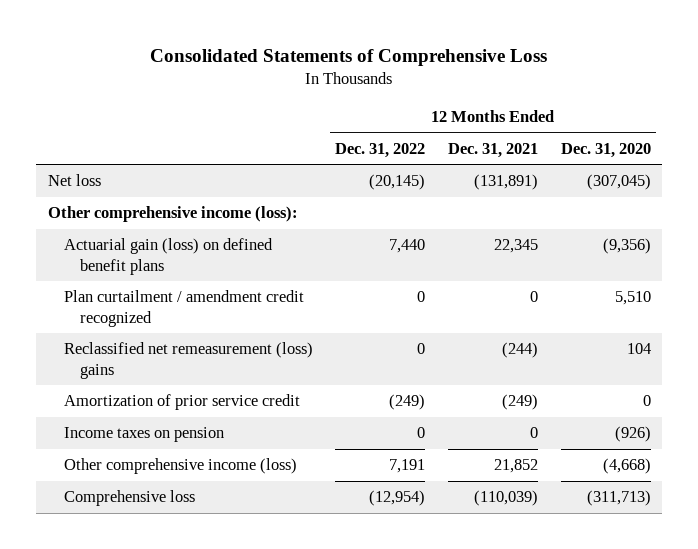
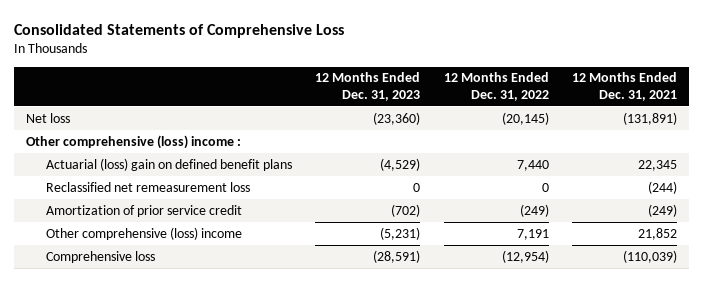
- | 12 Months Ended Dec. 31, 2022 | 12 Months Ended Dec. 31, 2021 | 12 Months Ended Dec. 31, 2020
+ | 12 Months Ended Dec. 31, 2023 | 12 Months Ended Dec. 31, 2022 | 12 Months Ended Dec. 31, 2021
- Other comprehensive income (loss):
- Actuarial gain (loss) on defined benefit plans | 7,440 | 22,345 | (9,356)
- Plan curtailment / amendment credit recognized | 0 | 0 | 5,510
- Reclassified net remeasurement (loss) gains | 0 | (244) | 104
+ Other comprehensive (loss) income :
+ Actuarial (loss) gain on defined benefit plans | (4,529) | 7,440 | 22,345
+ Reclassified net remeasurement loss | 0 | 0 | (244)
- Income taxes on pension | 0 | 0 | (926)
- Other comprehensive income (loss) | 7,191 | 21,852 | (4,668)
+ Other comprehensive (loss) income | (5,231) | 7,191 | 21,852

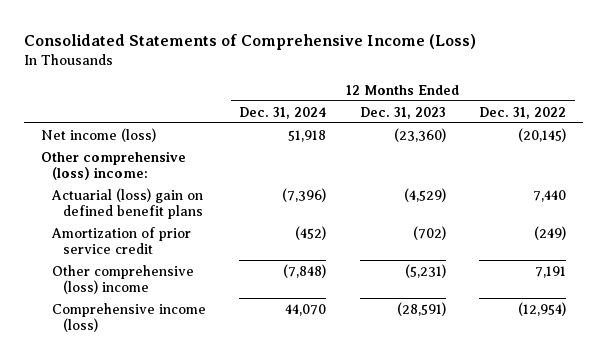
- Consolidated Statements of Comprehensive Loss
+ Consolidated Statements of Comprehensive Income (Loss)
- | 12 Months Ended Dec. 31, 2023 | 12 Months Ended Dec. 31, 2022 | 12 Months Ended Dec. 31, 2021
+ | 12 Months Ended Dec. 31, 2024 | 12 Months Ended Dec. 31, 2023 | 12 Months Ended Dec. 31, 2022
- Net loss | (23,360) | (20,145) | (131,891)
- Other comprehensive (loss) income :
+ Net income (loss) | 51,918 | (23,360) | (20,145)
+ Other comprehensive (loss) income:
- Reclassified net remeasurement loss | 0 | 0 | (244)
- Comprehensive loss | (28,591) | (12,954) | (110,039)
+ Comprehensive income (loss) | 44,070 | (28,591) | (12,954)

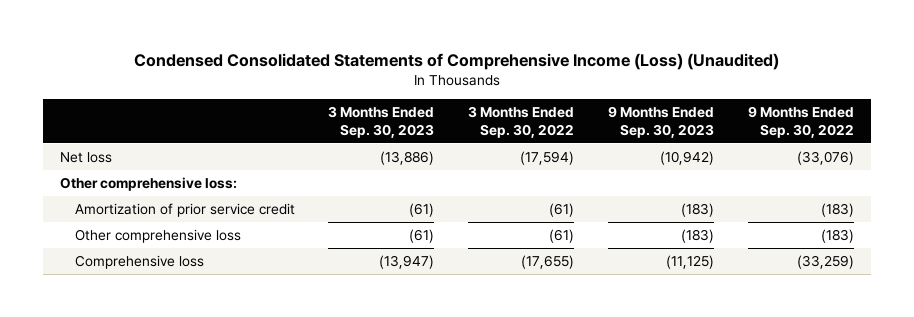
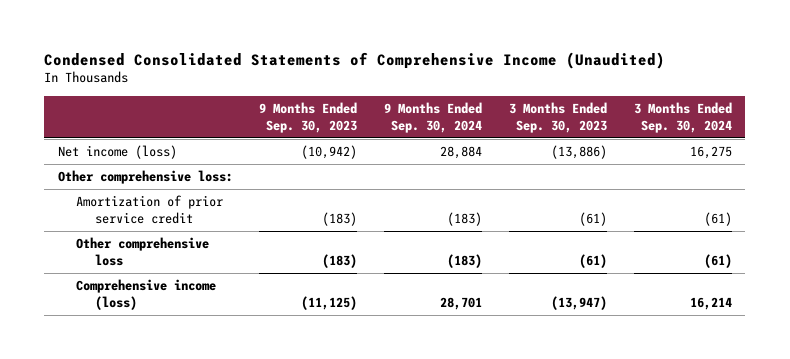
- Condensed Consolidated Statements of Comprehensive Income (Loss) (Unaudited)
+ Condensed Consolidated Statements of Comprehensive Income (Unaudited)
- | 3 Months Ended Sep. 30, 2023 | 3 Months Ended Sep. 30, 2022 | 9 Months Ended Sep. 30, 2023 | 9 Months Ended Sep. 30, 2022
+ | 9 Months Ended Sep. 30, 2023 | 9 Months Ended Sep. 30, 2024 | 3 Months Ended Sep. 30, 2023 | 3 Months Ended Sep. 30, 2024
- Net loss | (13,886) | (17,594) | (10,942) | (33,076)
+ Net income (loss) | (10,942) | 28,884 | (13,886) | 16,275
- Comprehensive loss | (13,947) | (17,655) | (11,125) | (33,259)
+ Comprehensive income (loss) | (11,125) | 28,701 | (13,947) | 16,214

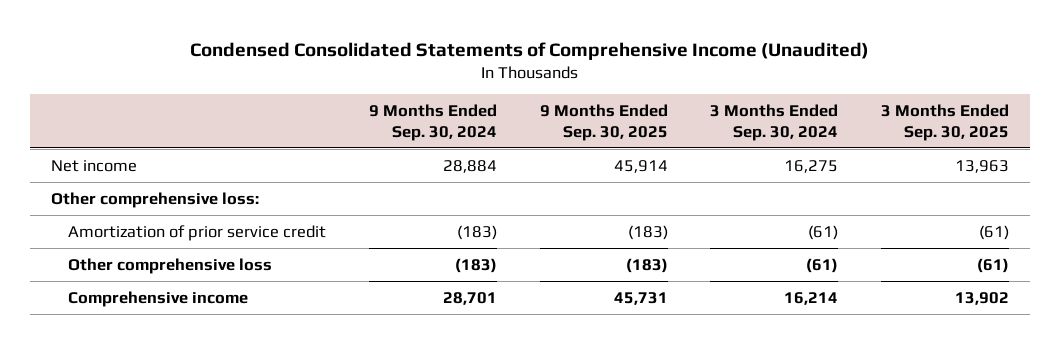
- | 9 Months Ended Sep. 30, 2023 | 9 Months Ended Sep. 30, 2024 | 3 Months Ended Sep. 30, 2023 | 3 Months Ended Sep. 30, 2024
+ | 9 Months Ended Sep. 30, 2024 | 9 Months Ended Sep. 30, 2025 | 3 Months Ended Sep. 30, 2024 | 3 Months Ended Sep. 30, 2025
- Net income (loss) | (10,942) | 28,884 | (13,886) | 16,275
+ Net income | 28,884 | 45,914 | 16,275 | 13,963
- Comprehensive income (loss) | (11,125) | 28,701 | (13,947) | 16,214
+ Comprehensive income | 28,701 | 45,731 | 16,214 | 13,902

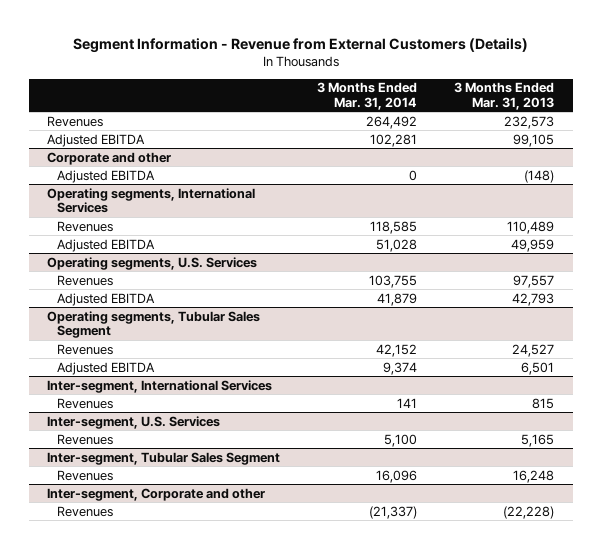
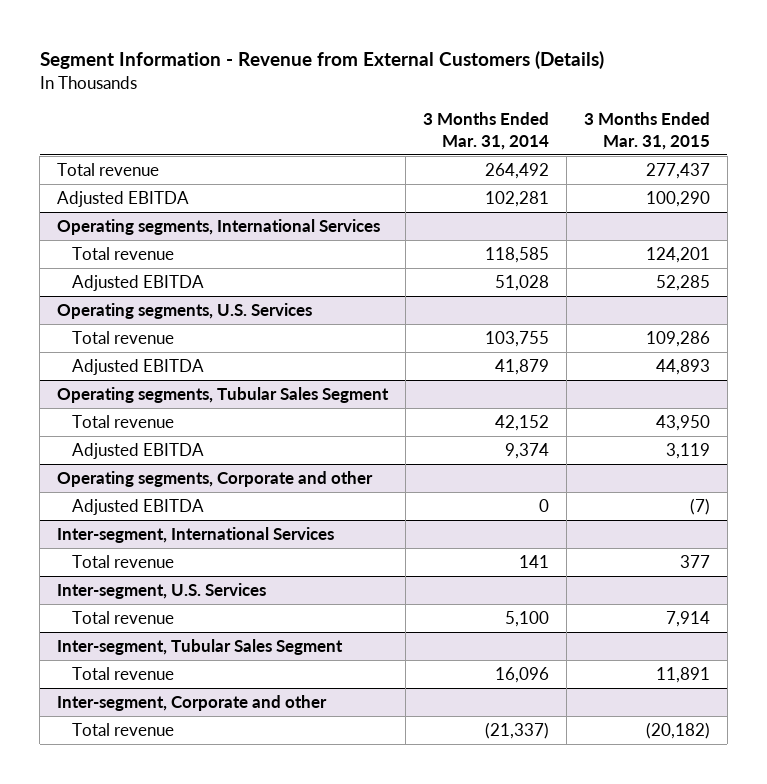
- | 3 Months Ended Mar. 31, 2014 | 3 Months Ended Mar. 31, 2013
+ | 3 Months Ended Mar. 31, 2014 | 3 Months Ended Mar. 31, 2015
- Revenues | 264,492 | 232,573
+ Total revenue | 264,492 | 277,437
- Corporate and other
- Adjusted EBITDA | 0 | (148)
@ Operating segments, International Services
- Revenues | 118,585 | 110,489
+ Total revenue | 118,585 | 124,201
@ Operating segments, U.S. Services
- Revenues | 103,755 | 97,557
+ Total revenue | 103,755 | 109,286
@ Operating segments, Tubular Sales Segment
- Revenues | 42,152 | 24,527
+ Total revenue | 42,152 | 43,950
+ Operating segments, Corporate and other
+ Adjusted EBITDA | 0 | (7)
@ Inter-segment, International Services
- Revenues | 141 | 815
+ Total revenue | 141 | 377
@ Inter-segment, U.S. Services
- Revenues | 5,100 | 5,165
+ Total revenue | 5,100 | 7,914
@ Inter-segment, Tubular Sales Segment
- Revenues | 16,096 | 16,248
+ Total revenue | 16,096 | 11,891
@ Inter-segment, Corporate and other
- Revenues | (21,337) | (22,228)
+ Total revenue | (21,337) | (20,182)

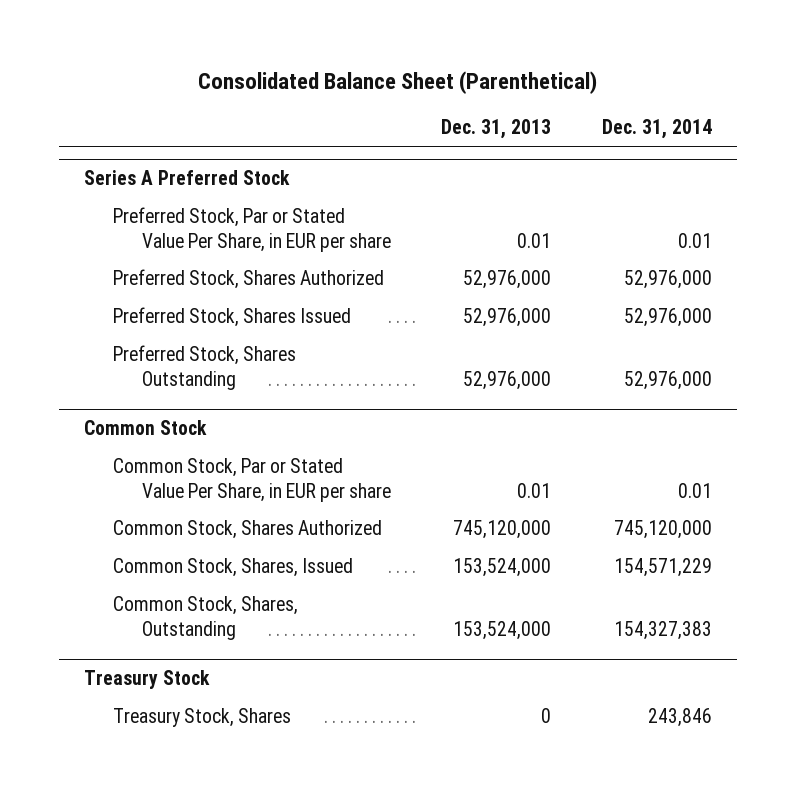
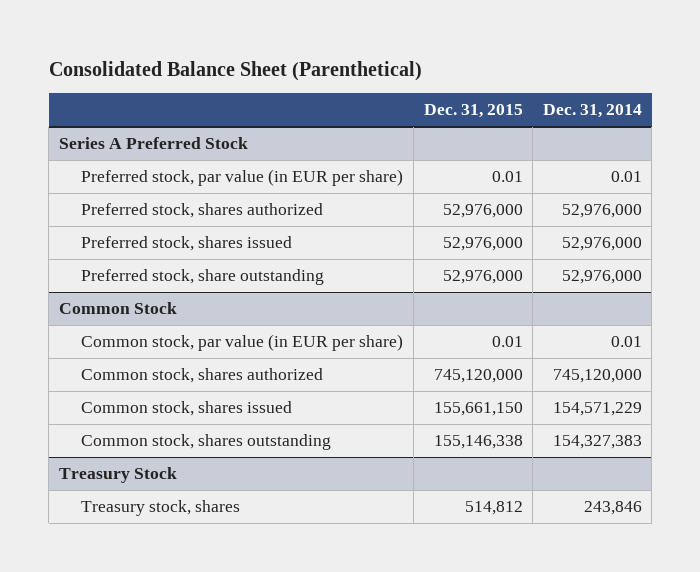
- | Dec. 31, 2013 | Dec. 31, 2014
+ | Dec. 31, 2015 | Dec. 31, 2014
@ Series A Preferred Stock
- Preferred Stock, Par or Stated Value Per Share, in EUR per share | 0.01 | 0.01
- Preferred Stock, Shares Authorized | 52,976,000 | 52,976,000
- Preferred Stock, Shares Issued | 52,976,000 | 52,976,000
- Preferred Stock, Shares Outstanding | 52,976,000 | 52,976,000
+ Preferred stock, par value (in EUR per share) | 0.01 | 0.01
+ Preferred stock, shares authorized | 52,976,000 | 52,976,000
+ Preferred stock, shares issued | 52,976,000 | 52,976,000
+ Preferred stock, share outstanding | 52,976,000 | 52,976,000
@ Common Stock
- Common Stock, Par or Stated Value Per Share, in EUR per share | 0.01 | 0.01
- Common Stock, Shares Authorized | 745,120,000 | 745,120,000
- Common Stock, Shares, Issued | 153,524,000 | 154,571,229
- Common Stock, Shares, Outstanding | 153,524,000 | 154,327,383
+ Common stock, par value (in EUR per share) | 0.01 | 0.01
+ Common stock, shares authorized | 745,120,000 | 745,120,000
+ Common stock, shares issued | 155,661,150 | 154,571,229
+ Common stock, shares outstanding | 155,146,338 | 154,327,383
@ Treasury Stock
- Treasury Stock, Shares | 0 | 243,846
+ Treasury stock, shares | 514,812 | 243,846

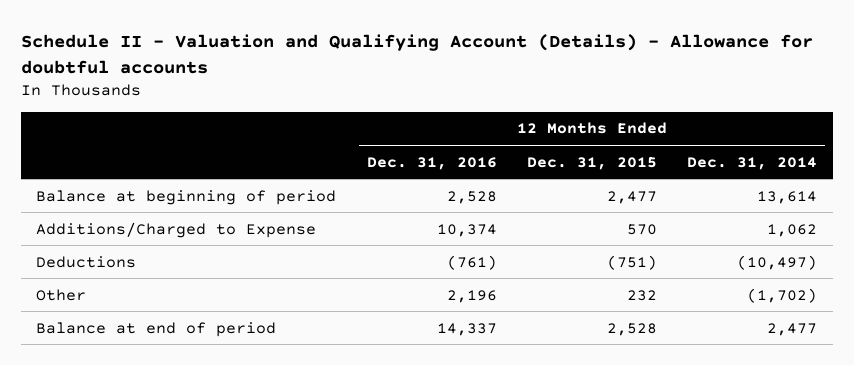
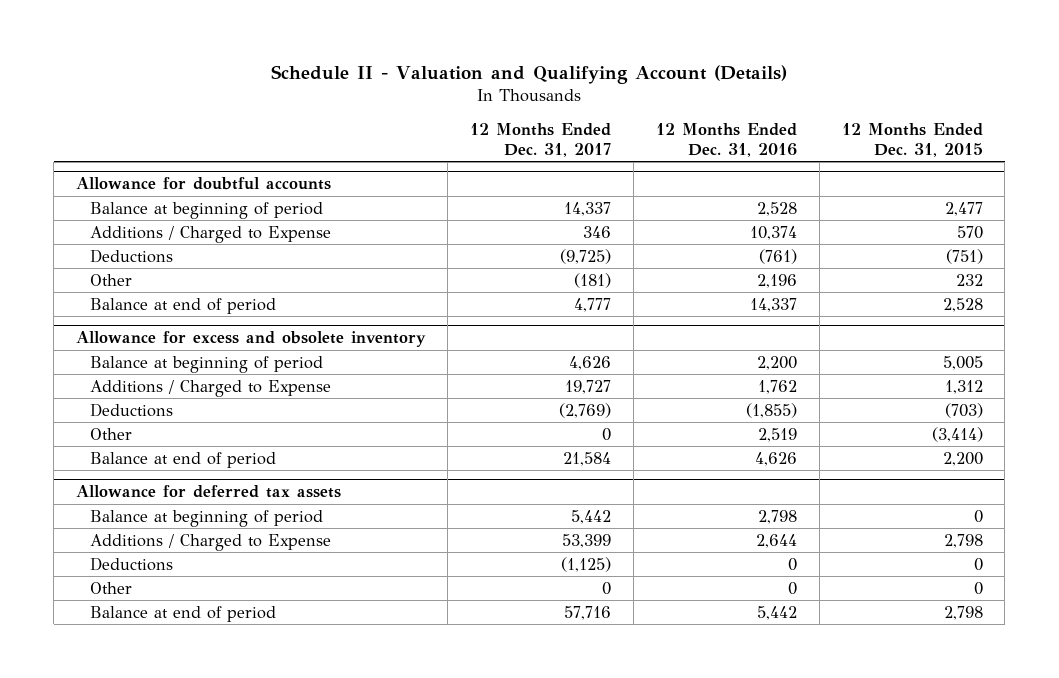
- Schedule II - Valuation and Qualifying Account (Details) - Allowance for doubtful accounts
+ Schedule II - Valuation and Qualifying Account (Details)
- | 12 Months Ended Dec. 31, 2016 | 12 Months Ended Dec. 31, 2015 | 12 Months Ended Dec. 31, 2014
+ | 12 Months Ended Dec. 31, 2017 | 12 Months Ended Dec. 31, 2016 | 12 Months Ended Dec. 31, 2015
+ Allowance for doubtful accounts
- Additions/Charged to Expense | 10,374 | 570 | 1,062
+ Additions / Charged to Expense | 346 | 10,374 | 570
+ Allowance for excess and obsolete inventory
+ Balance at beginning of period | 4,626 | 2,200 | 5,005
+ Additions / Charged to Expense | 19,727 | 1,762 | 1,312
+ Deductions | (2,769) | (1,855) | (703)
+ Other | 0 | 2,519 | (3,414)
+ Balance at end of period | 21,584 | 4,626 | 2,200
+ Allowance for deferred tax assets
+ Balance at beginning of period | 5,442 | 2,798 | 0
+ Additions / Charged to Expense | 53,399 | 2,644 | 2,798
+ Deductions | (1,125) | 0 | 0
+ Other | 0 | 0 | 0
+ Balance at end of period | 57,716 | 5,442 | 2,798

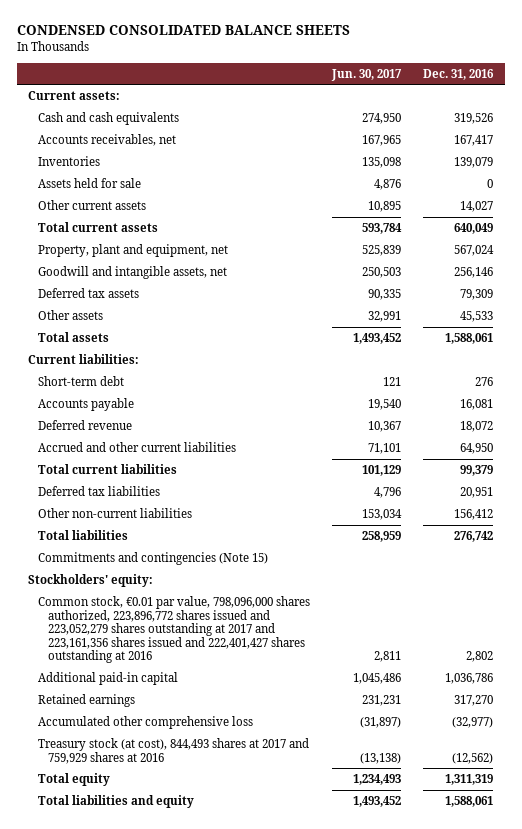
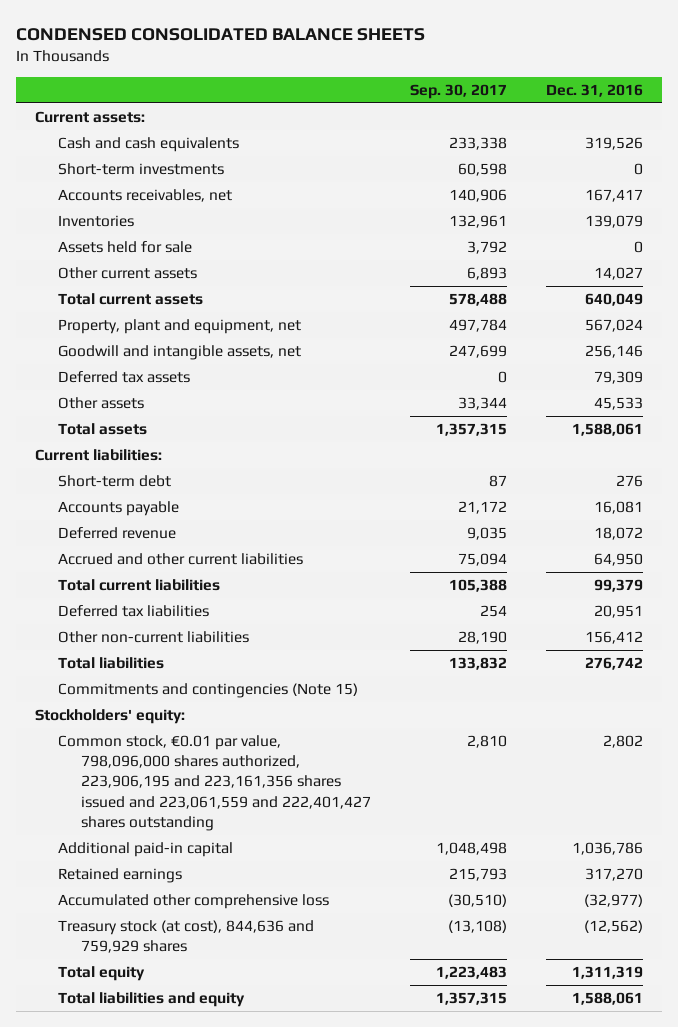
- | Jun. 30, 2017 | Dec. 31, 2016
+ | Sep. 30, 2017 | Dec. 31, 2016
+ Short-term investments | 60,598 | 0
- Common stock, €0.01 par value, 798,096,000 shares authorized, 223,896,772 shares issued and 223,052,279 shares outstanding at 2017 and 223,161,356 shares issued and 222,401,427 shares outstanding at 2016 | 2,811 | 2,802
+ Common stock, €0.01 par value, 798,096,000 shares authorized, 223,906,195 and 223,161,356 shares issued and 223,061,559 and 222,401,427 shares outstanding | 2,810 | 2,802
- Treasury stock (at cost), 844,493 shares at 2017 and 759,929 shares at 2016 | (13,138) | (12,562)
+ Treasury stock (at cost), 844,636 and 759,929 shares | (13,108) | (12,562)

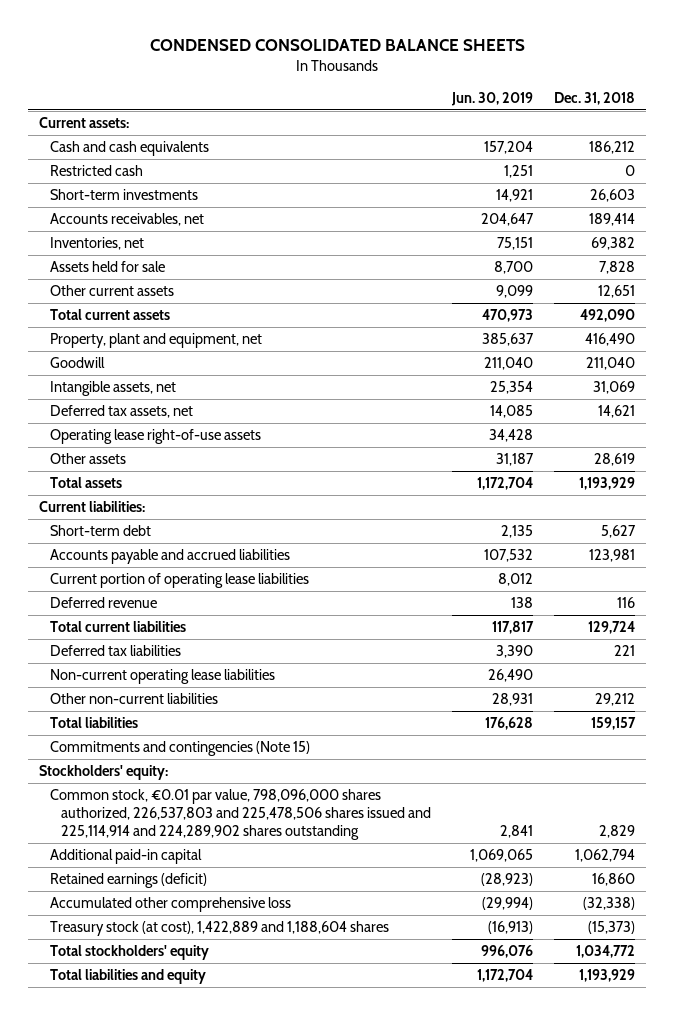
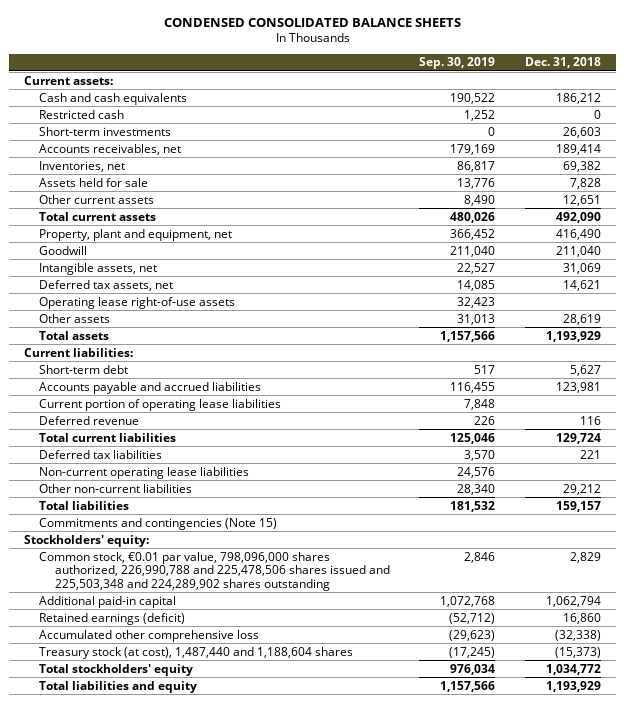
- | Jun. 30, 2019 | Dec. 31, 2018
+ | Sep. 30, 2019 | Dec. 31, 2018
- Common stock, €0.01 par value, 798,096,000 shares authorized, 226,537,803 and 225,478,506 shares issued and 225,114,914 and 224,289,902 shares outstanding | 2,841 | 2,829
+ Common stock, €0.01 par value, 798,096,000 shares authorized, 226,990,788 and 225,478,506 shares issued and 225,503,348 and 224,289,902 shares outstanding | 2,846 | 2,829
- Treasury stock (at cost), 1,422,889 and 1,188,604 shares | (16,913) | (15,373)
+ Treasury stock (at cost), 1,487,440 and 1,188,604 shares | (17,245) | (15,373)

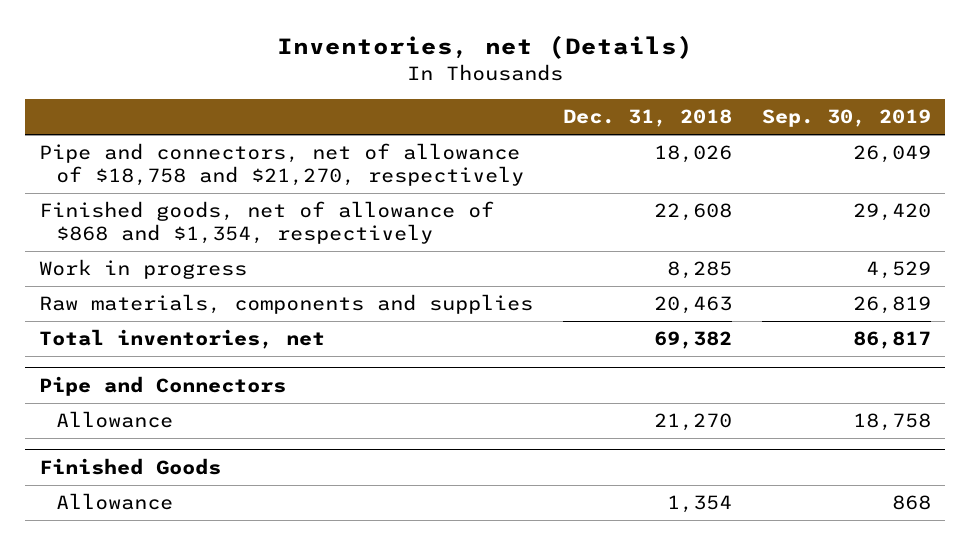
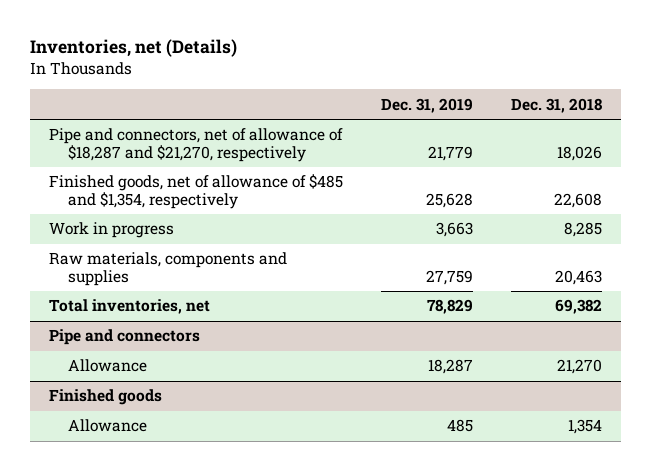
- | Dec. 31, 2018 | Sep. 30, 2019
+ | Dec. 31, 2019 | Dec. 31, 2018
- Pipe and connectors, net of allowance of $18,758 and $21,270, respectively | 18,026 | 26,049
- Finished goods, net of allowance of $868 and $1,354, respectively | 22,608 | 29,420
+ Pipe and connectors, net of allowance of $18,287 and $21,270, respectively | 21,779 | 18,026
+ Finished goods, net of allowance of $485 and $1,354, respectively | 25,628 | 22,608
- Pipe and Connectors
+ Pipe and connectors
- Finished Goods
+ Finished goods

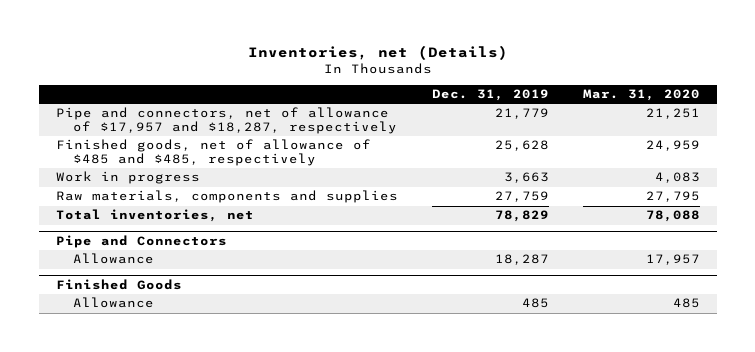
- | Dec. 31, 2019 | Dec. 31, 2018
+ | Dec. 31, 2019 | Mar. 31, 2020
- Pipe and connectors, net of allowance of $18,287 and $21,270, respectively | 21,779 | 18,026
- Finished goods, net of allowance of $485 and $1,354, respectively | 25,628 | 22,608
+ Pipe and connectors, net of allowance of $17,957 and $18,287, respectively | 21,779 | 21,251
+ Finished goods, net of allowance of $485 and $485, respectively | 25,628 | 24,959
- Pipe and connectors
+ Pipe and Connectors
- Finished goods
+ Finished Goods

